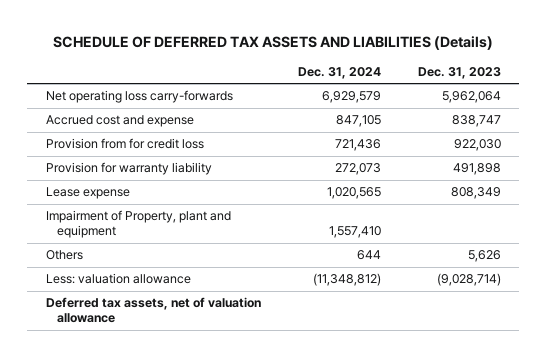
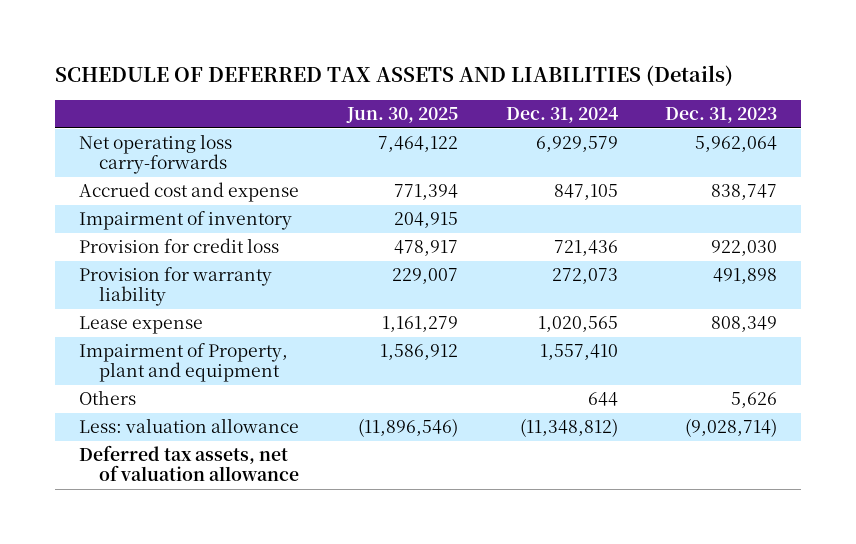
- | Dec. 31, 2024 | Dec. 31, 2023
+ | Jun. 30, 2025 | Dec. 31, 2024 | Dec. 31, 2023
- Provision from for credit loss | 721,436 | 922,030
+ Impairment of inventory | 204,915 | |
+ Provision for credit loss | 478,917 | 721,436 | 922,030

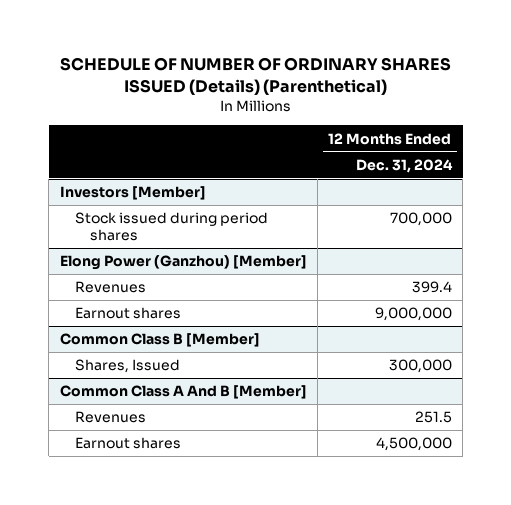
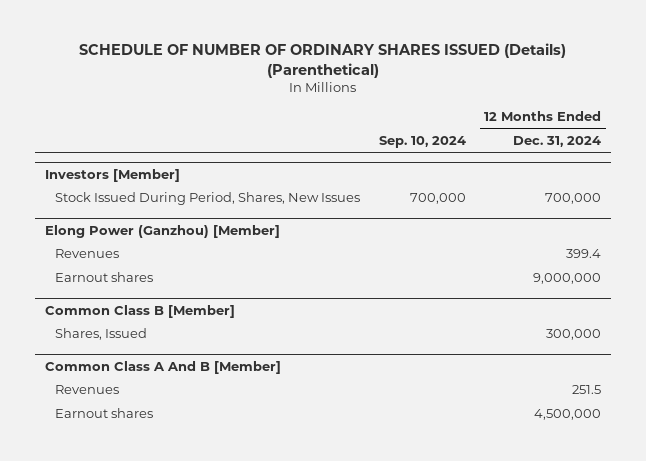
- | 12 Months Ended Dec. 31, 2024
+ | Sep. 10, 2024 | 12 Months Ended Dec. 31, 2024
@ Investors [Member]
- Stock issued during period shares | 700,000
+ Stock Issued During Period, Shares, New Issues | 700,000 | 700,000

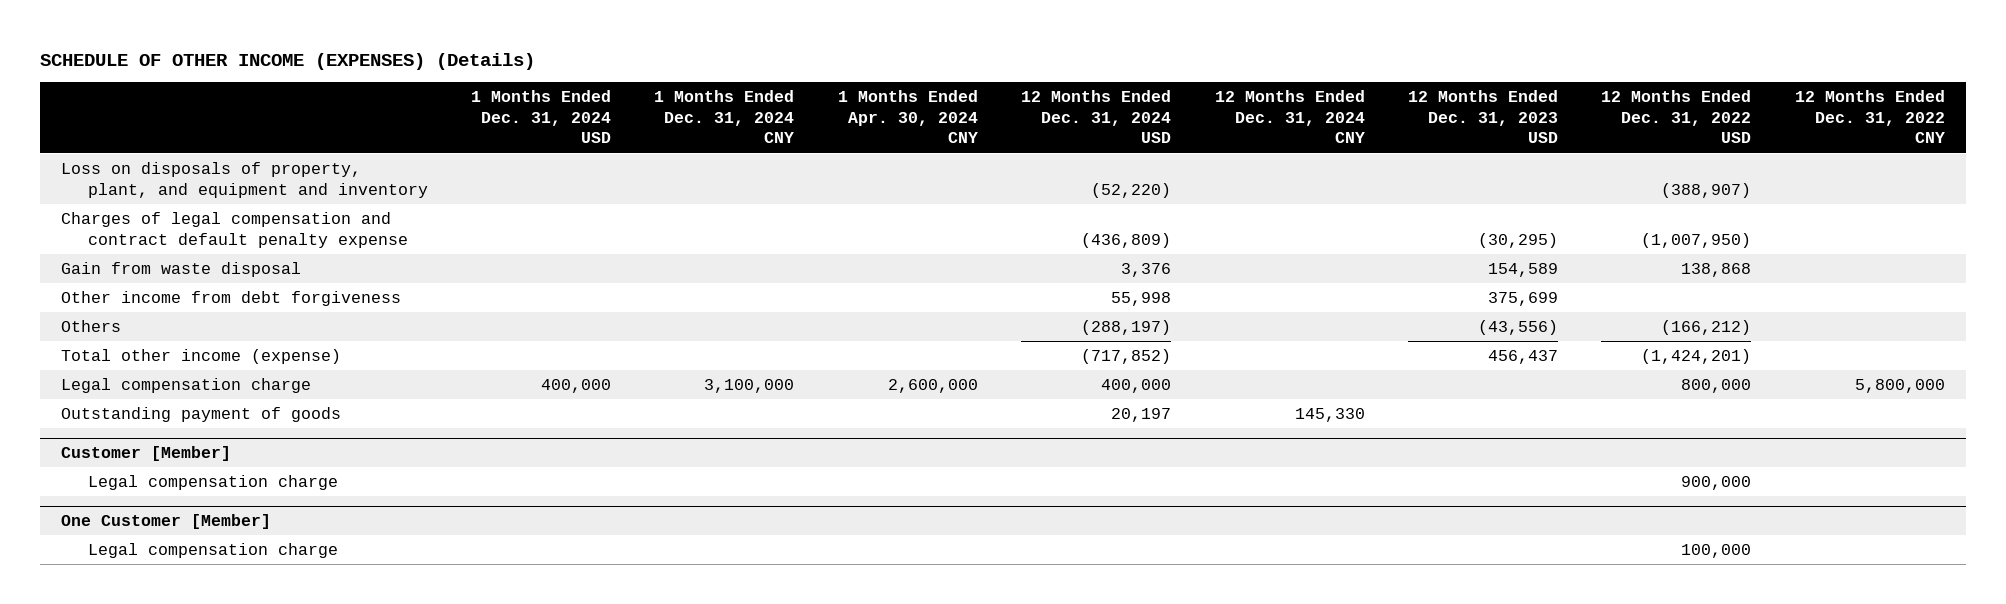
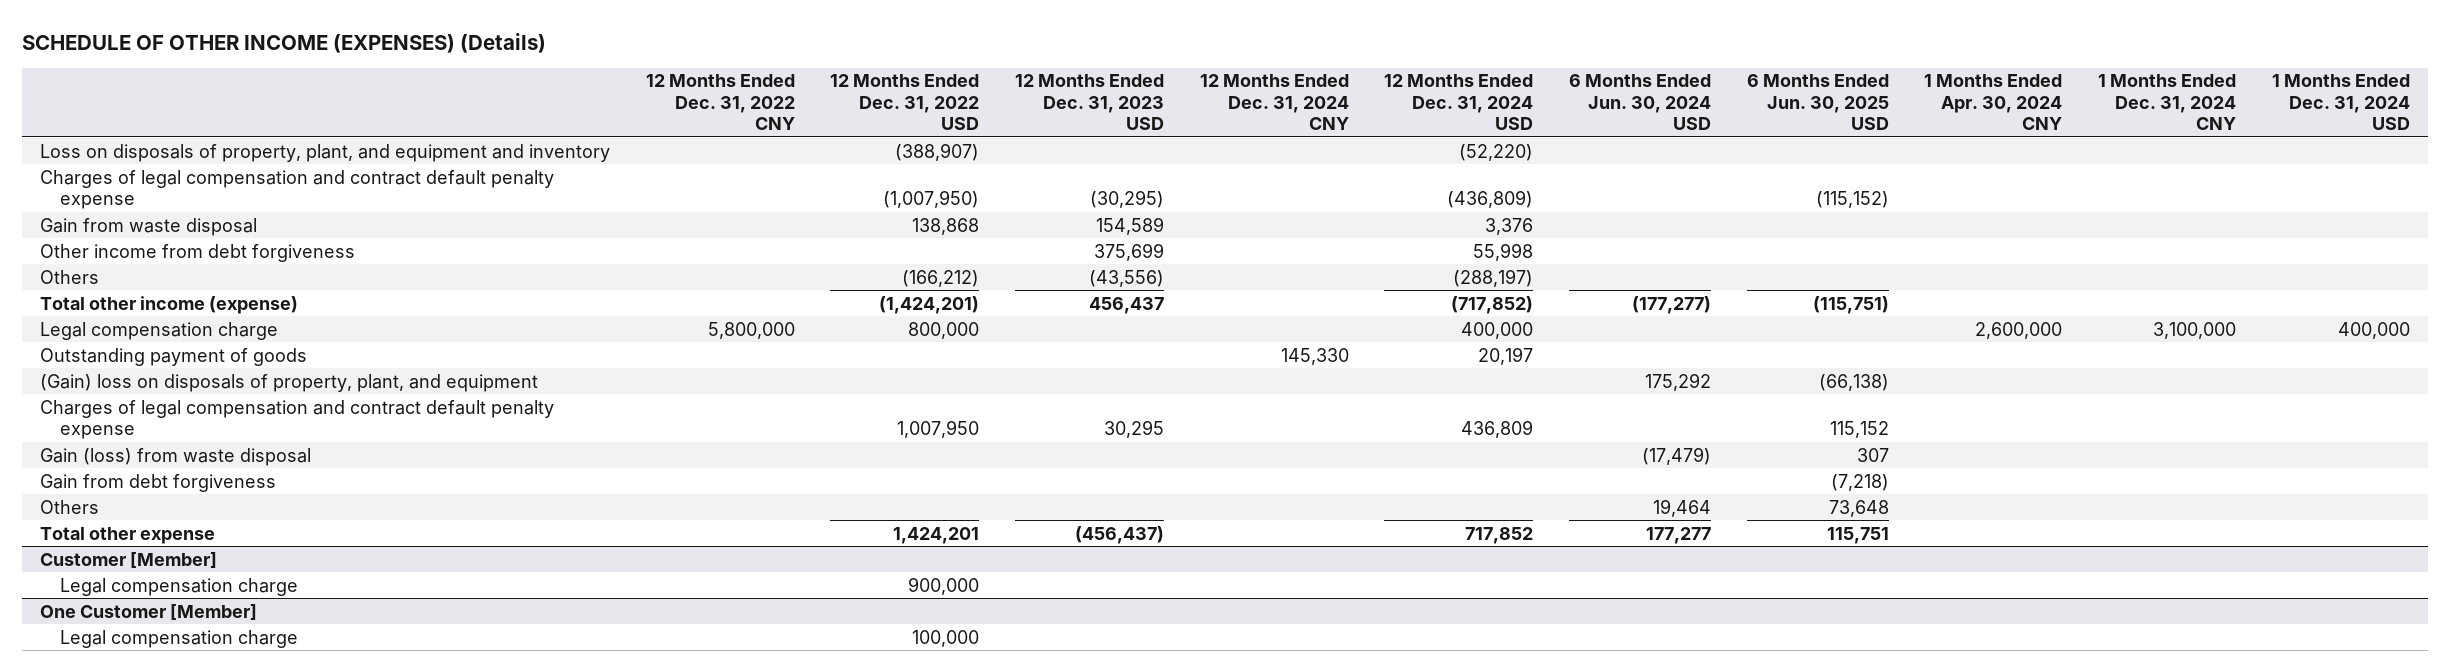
- | 1 Months Ended Dec. 31, 2024 USD | 1 Months Ended Dec. 31, 2024 CNY | 1 Months Ended Apr. 30, 2024 CNY | 12 Months Ended Dec. 31, 2024 USD | 12 Months Ended Dec. 31, 2024 CNY | 12 Months Ended Dec. 31, 2023 USD | 12 Months Ended Dec. 31, 2022 USD | 12 Months Ended Dec. 31, 2022 CNY
+ | 12 Months Ended Dec. 31, 2022 CNY | 12 Months Ended Dec. 31, 2022 USD | 12 Months Ended Dec. 31, 2023 USD | 12 Months Ended Dec. 31, 2024 CNY | 12 Months Ended Dec. 31, 2024 USD | 6 Months Ended Jun. 30, 2024 USD | 6 Months Ended Jun. 30, 2025 USD | 1 Months Ended Apr. 30, 2024 CNY | 1 Months Ended Dec. 31, 2024 CNY | 1 Months Ended Dec. 31, 2024 USD
+ (Gain) loss on disposals of property, plant, and equipment | | | | | | 175,292 | (66,138) | | |
+ Charges of legal compensation and contract default penalty expense | | 1,007,950 | 30,295 | | 436,809 | | 115,152 | | |
+ Gain (loss) from waste disposal | | | | | | (17,479) | 307 | | |
+ Gain from debt forgiveness | | | | | | | (7,218) | | |
+ Others | | | | | | 19,464 | 73,648 | | |
+ Total other expense | | 1,424,201 | (456,437) | | 717,852 | 177,277 | 115,751 | | |

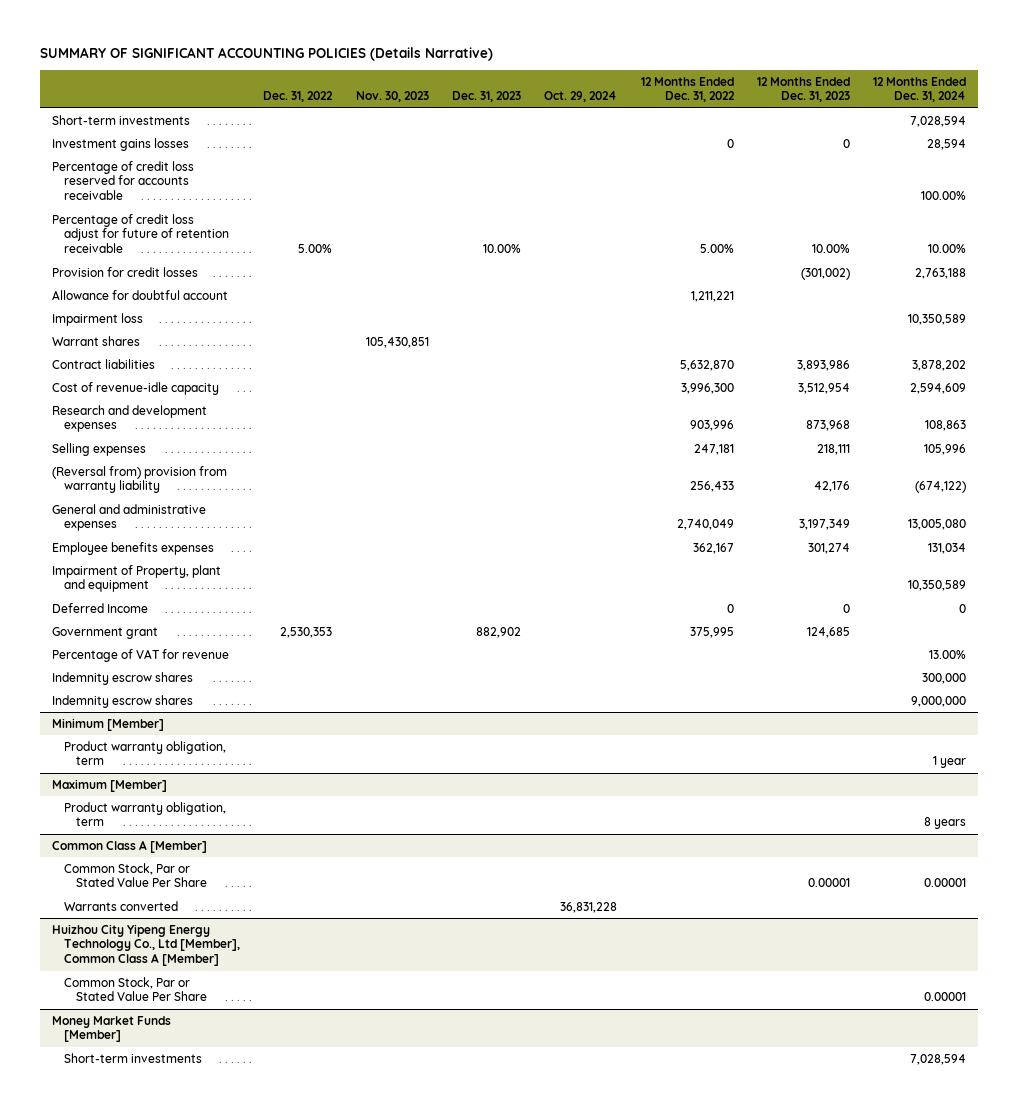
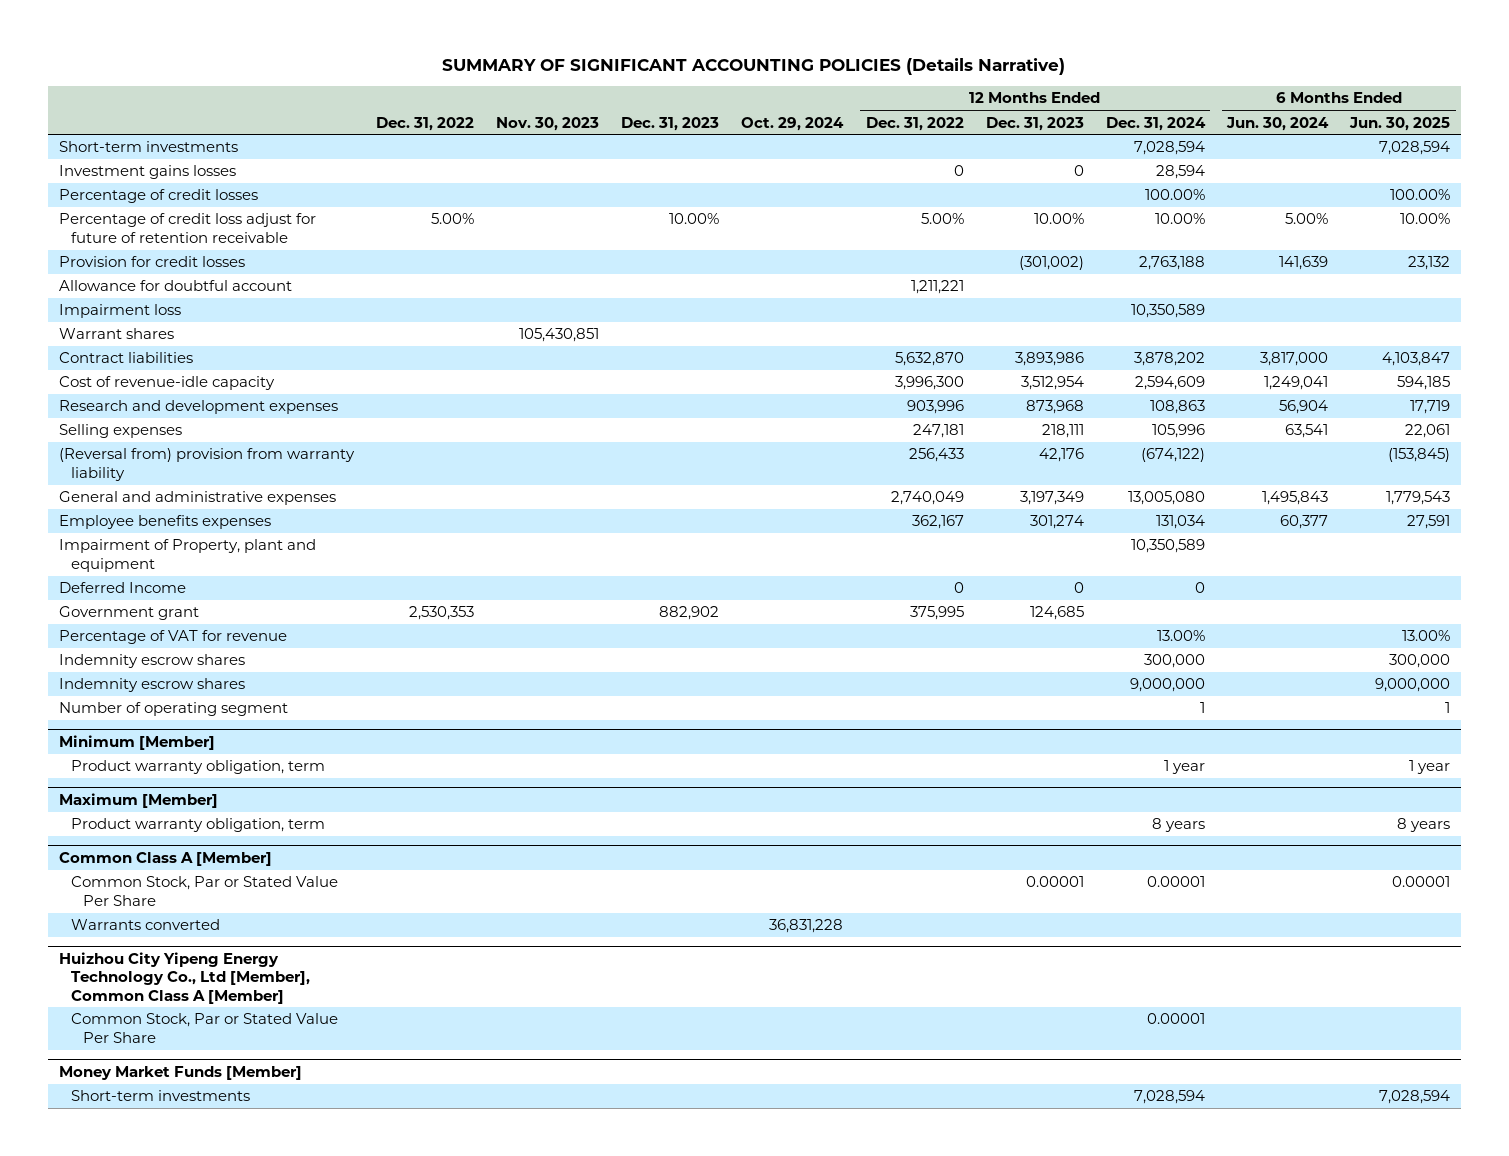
- | Dec. 31, 2022 | Nov. 30, 2023 | Dec. 31, 2023 | Oct. 29, 2024 | 12 Months Ended Dec. 31, 2022 | 12 Months Ended Dec. 31, 2023 | 12 Months Ended Dec. 31, 2024
+ | Dec. 31, 2022 | Nov. 30, 2023 | Dec. 31, 2023 | Oct. 29, 2024 | 12 Months Ended Dec. 31, 2022 | 12 Months Ended Dec. 31, 2023 | 12 Months Ended Dec. 31, 2024 | 6 Months Ended Jun. 30, 2024 | 6 Months Ended Jun. 30, 2025
- Percentage of credit loss reserved for accounts receivable | | | | | | | 100.00%
+ Percentage of credit losses | | | | | | | 100.00% | | 100.00%
+ Number of operating segment | | | | | | | 1 | | 1

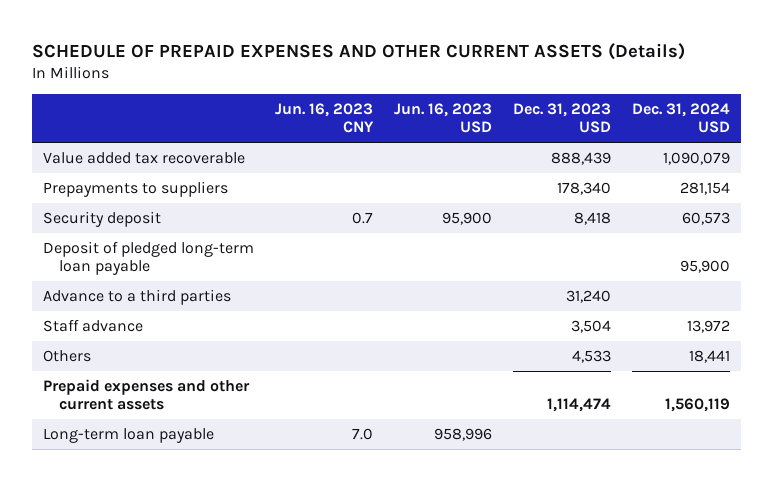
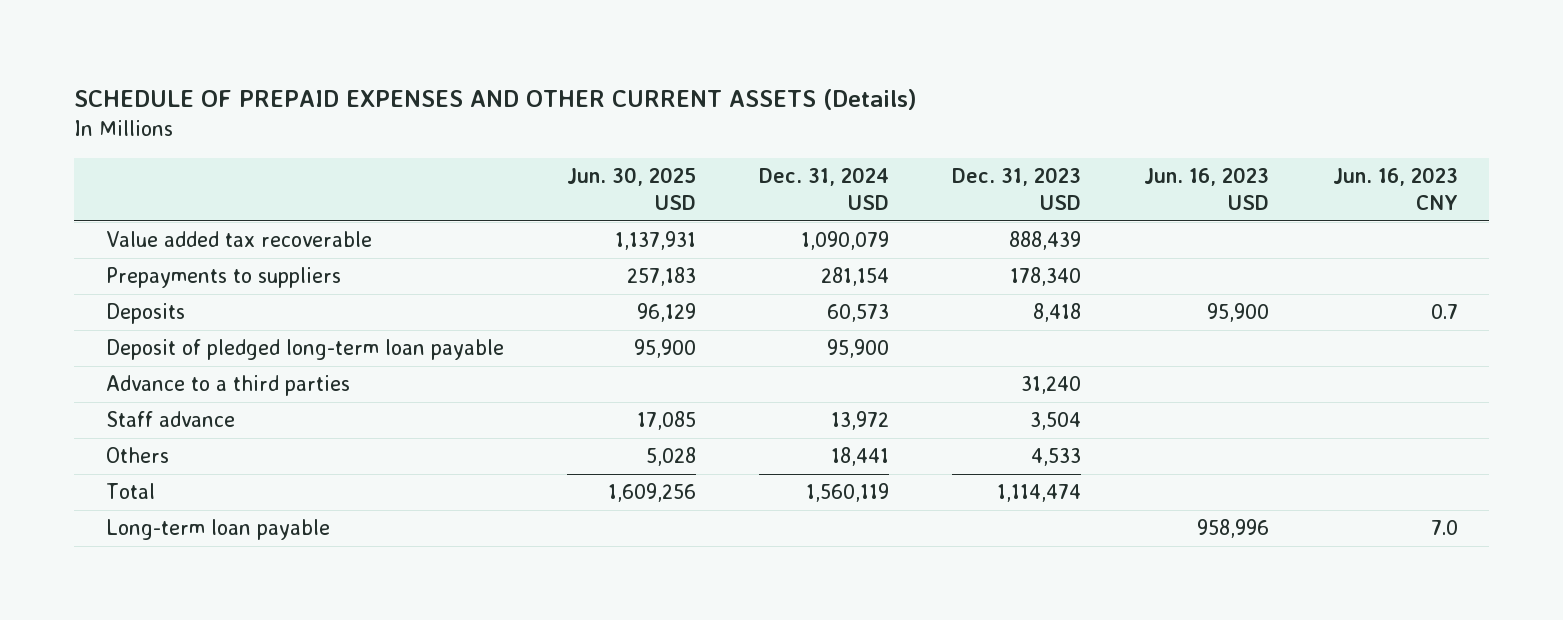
- | Jun. 16, 2023 CNY | Jun. 16, 2023 USD | Dec. 31, 2023 USD | Dec. 31, 2024 USD
+ | Jun. 30, 2025 USD | Dec. 31, 2024 USD | Dec. 31, 2023 USD | Jun. 16, 2023 USD | Jun. 16, 2023 CNY
- Security deposit | 0.7 | 95,900 | 8,418 | 60,573
+ Deposits | 96,129 | 60,573 | 8,418 | 95,900 | 0.7
- Prepaid expenses and other current assets | | | 1,114,474 | 1,560,119
+ Total | 1,609,256 | 1,560,119 | 1,114,474 | |

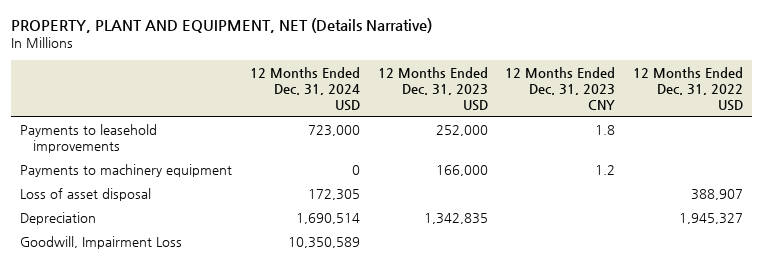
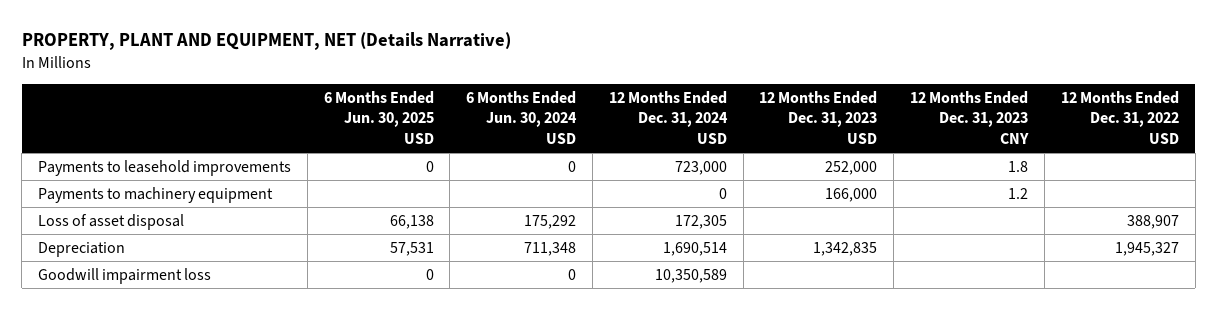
- | 12 Months Ended Dec. 31, 2024 USD | 12 Months Ended Dec. 31, 2023 USD | 12 Months Ended Dec. 31, 2023 CNY | 12 Months Ended Dec. 31, 2022 USD
+ | 6 Months Ended Jun. 30, 2025 USD | 6 Months Ended Jun. 30, 2024 USD | 12 Months Ended Dec. 31, 2024 USD | 12 Months Ended Dec. 31, 2023 USD | 12 Months Ended Dec. 31, 2023 CNY | 12 Months Ended Dec. 31, 2022 USD
- Goodwill, Impairment Loss | 10,350,589 | | |
+ Goodwill impairment loss | 0 | 0 | 10,350,589 | | |

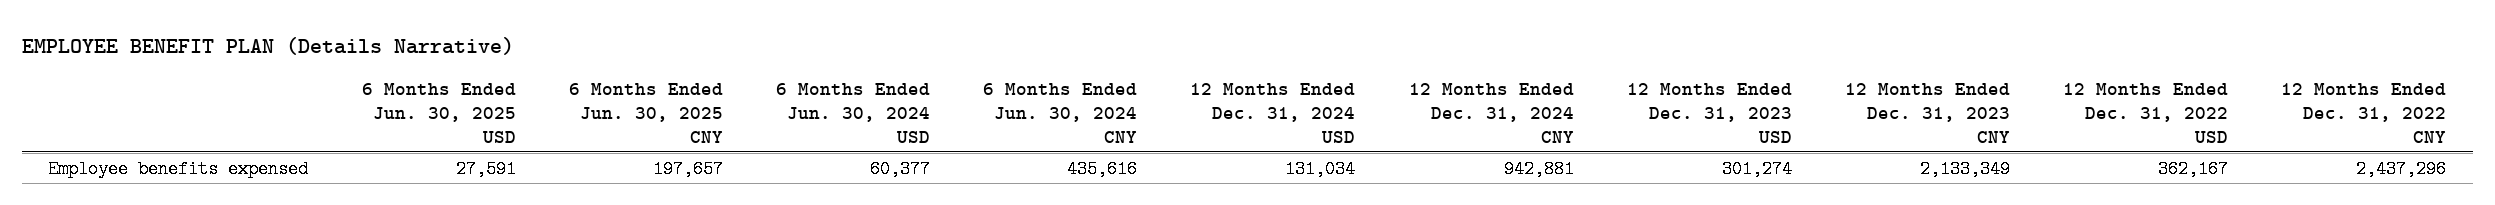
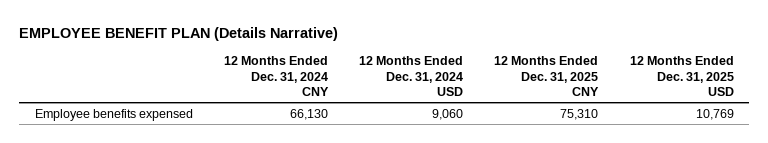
- | 6 Months Ended Jun. 30, 2025 USD | 6 Months Ended Jun. 30, 2025 CNY | 6 Months Ended Jun. 30, 2024 USD | 6 Months Ended Jun. 30, 2024 CNY | 12 Months Ended Dec. 31, 2024 USD | 12 Months Ended Dec. 31, 2024 CNY | 12 Months Ended Dec. 31, 2023 USD | 12 Months Ended Dec. 31, 2023 CNY | 12 Months Ended Dec. 31, 2022 USD | 12 Months Ended Dec. 31, 2022 CNY
+ | 12 Months Ended Dec. 31, 2024 CNY | 12 Months Ended Dec. 31, 2024 USD | 12 Months Ended Dec. 31, 2025 CNY | 12 Months Ended Dec. 31, 2025 USD
- Employee benefits expensed | 27,591 | 197,657 | 60,377 | 435,616 | 131,034 | 942,881 | 301,274 | 2,133,349 | 362,167 | 2,437,296
+ Employee benefits expensed | 66,130 | 9,060 | 75,310 | 10,769

